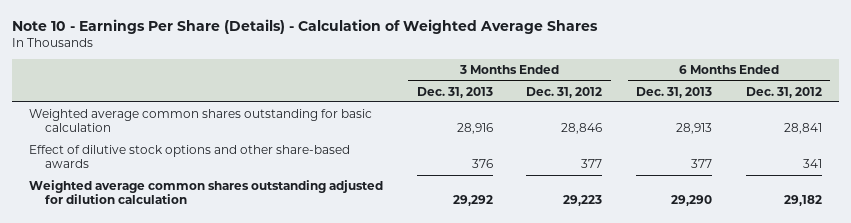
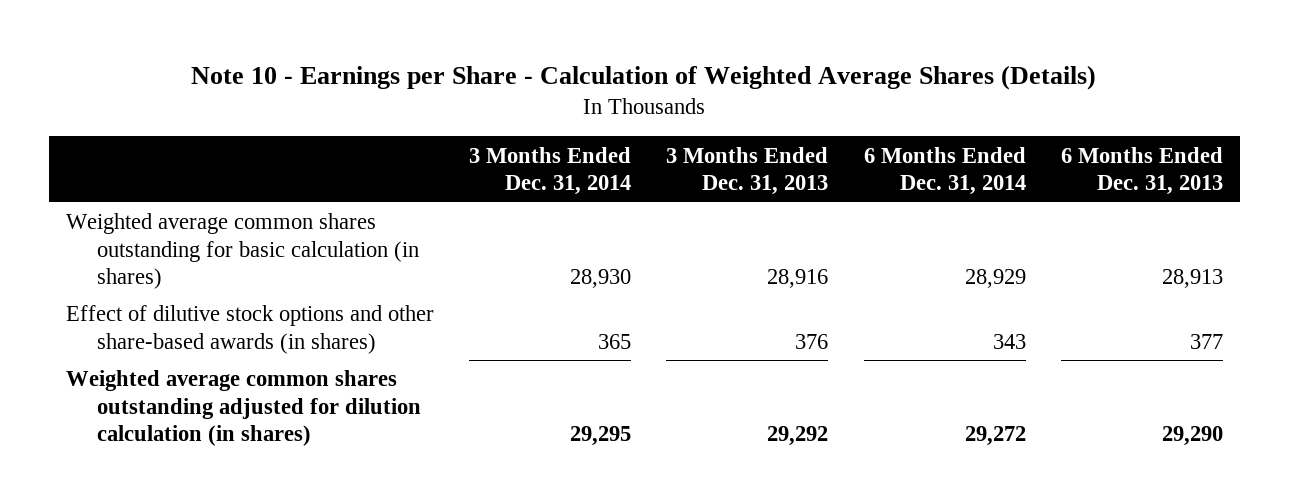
- Note 10 - Earnings Per Share (Details) - Calculation of Weighted Average Shares
+ Note 10 - Earnings per Share - Calculation of Weighted Average Shares (Details)
- | 3 Months Ended Dec. 31, 2013 | 3 Months Ended Dec. 31, 2012 | 6 Months Ended Dec. 31, 2013 | 6 Months Ended Dec. 31, 2012
+ | 3 Months Ended Dec. 31, 2014 | 3 Months Ended Dec. 31, 2013 | 6 Months Ended Dec. 31, 2014 | 6 Months Ended Dec. 31, 2013
- Weighted average common shares outstanding for basic calculation | 28,916 | 28,846 | 28,913 | 28,841
- Effect of dilutive stock options and other share-based awards | 376 | 377 | 377 | 341
- Weighted average common shares outstanding adjusted for dilution calculation | 29,292 | 29,223 | 29,290 | 29,182
+ Weighted average common shares outstanding for basic calculation (in shares) | 28,930 | 28,916 | 28,929 | 28,913
+ Effect of dilutive stock options and other share-based awards (in shares) | 365 | 376 | 343 | 377
+ Weighted average common shares outstanding adjusted for dilution calculation (in shares) | 29,295 | 29,292 | 29,272 | 29,290

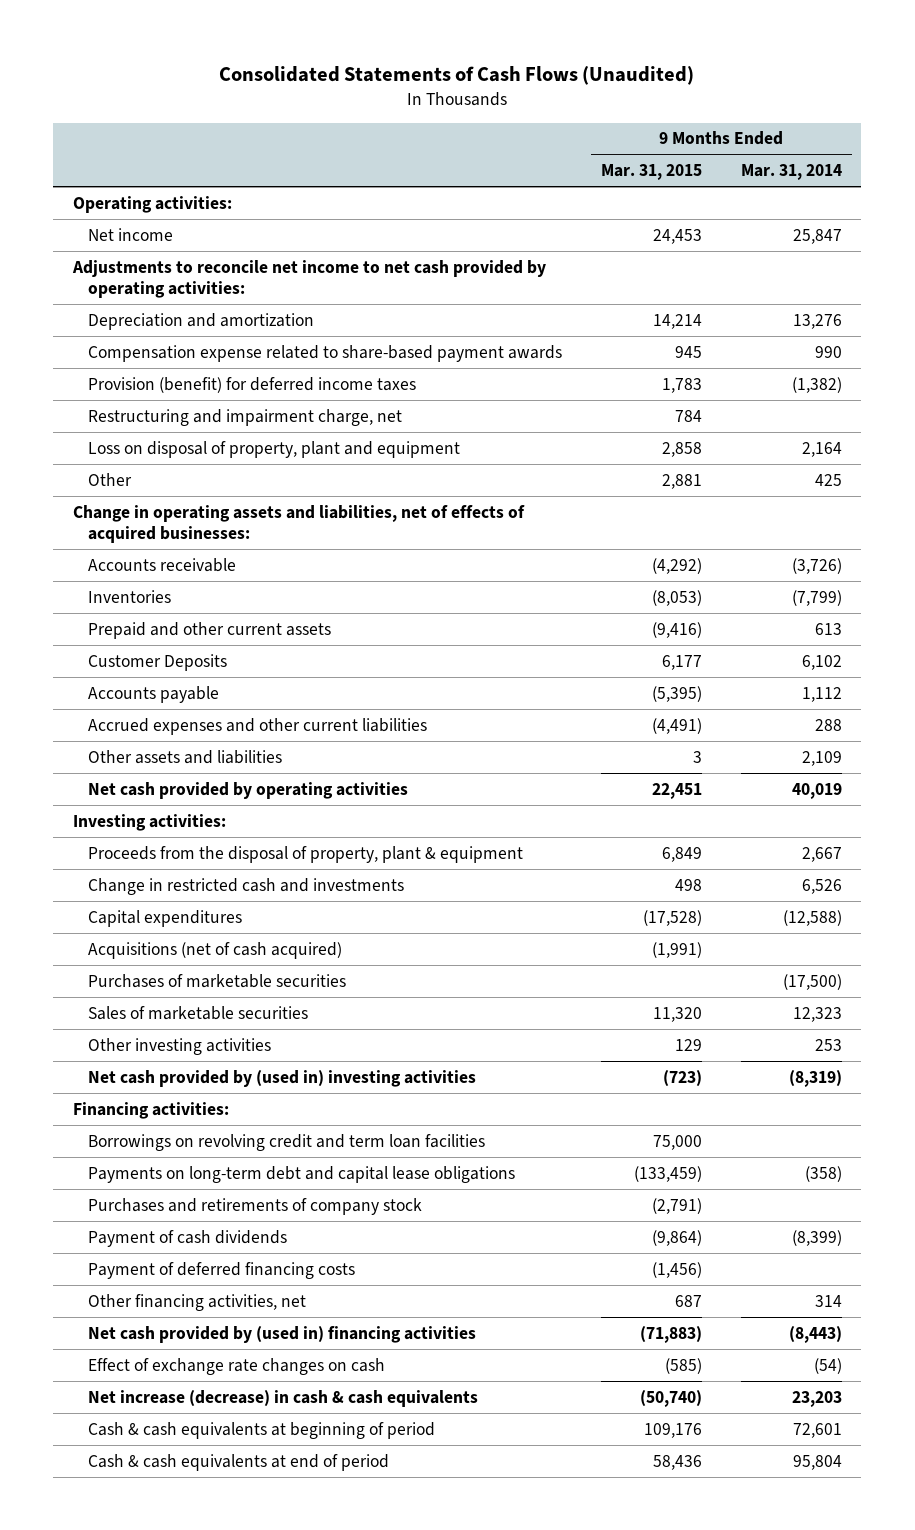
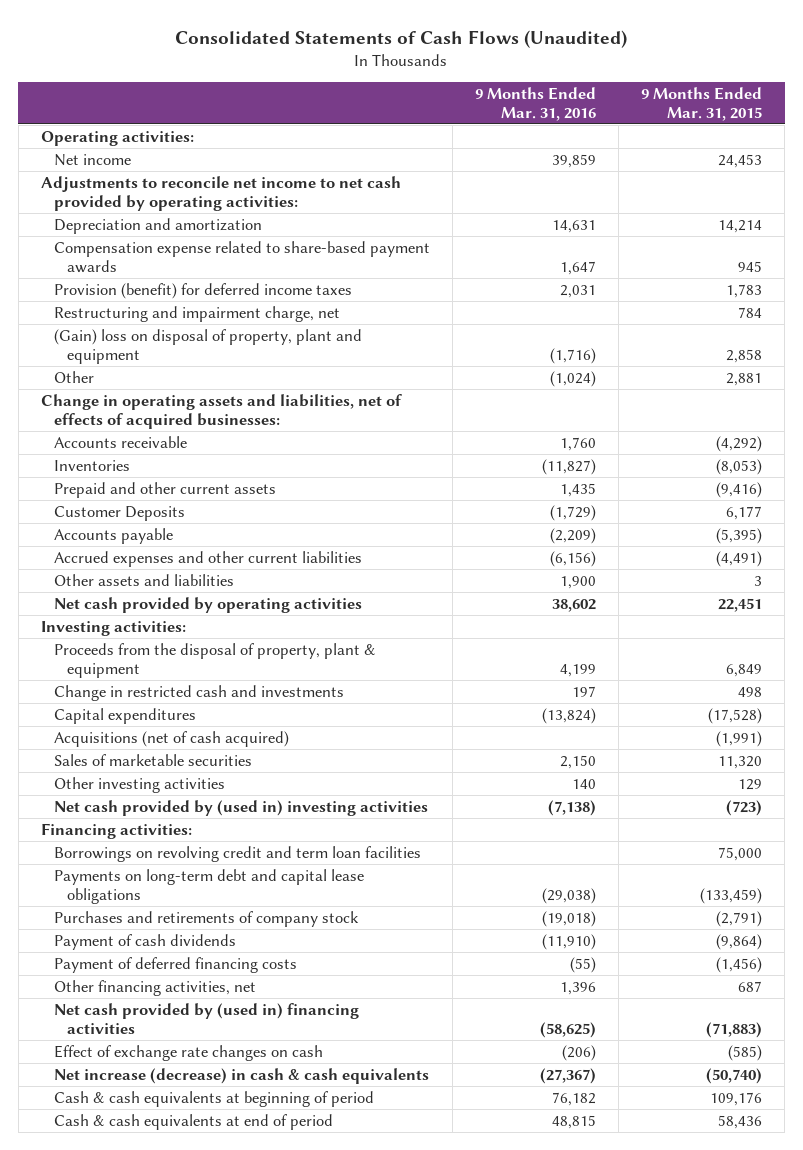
- | 9 Months Ended Mar. 31, 2015 | 9 Months Ended Mar. 31, 2014
+ | 9 Months Ended Mar. 31, 2016 | 9 Months Ended Mar. 31, 2015
- Loss on disposal of property, plant and equipment | 2,858 | 2,164
+ (Gain) loss on disposal of property, plant and equipment | (1,716) | 2,858
- Purchases of marketable securities | | (17,500)

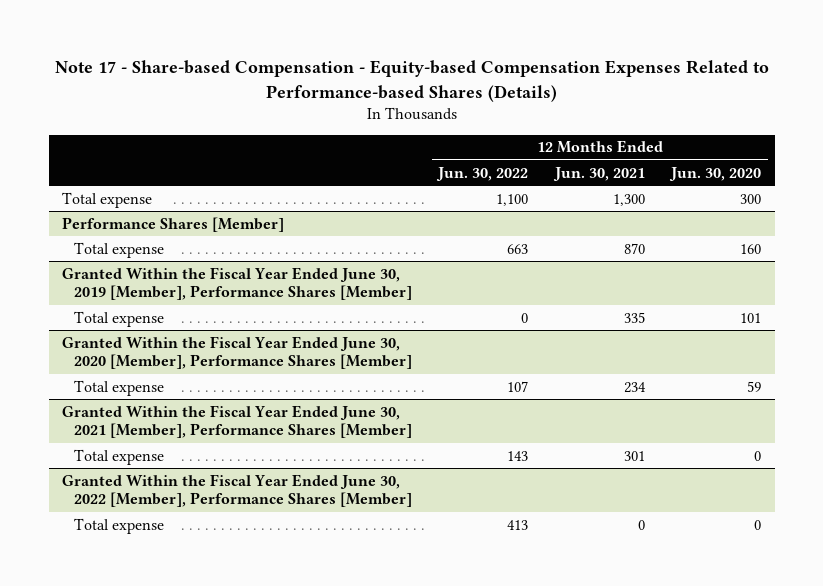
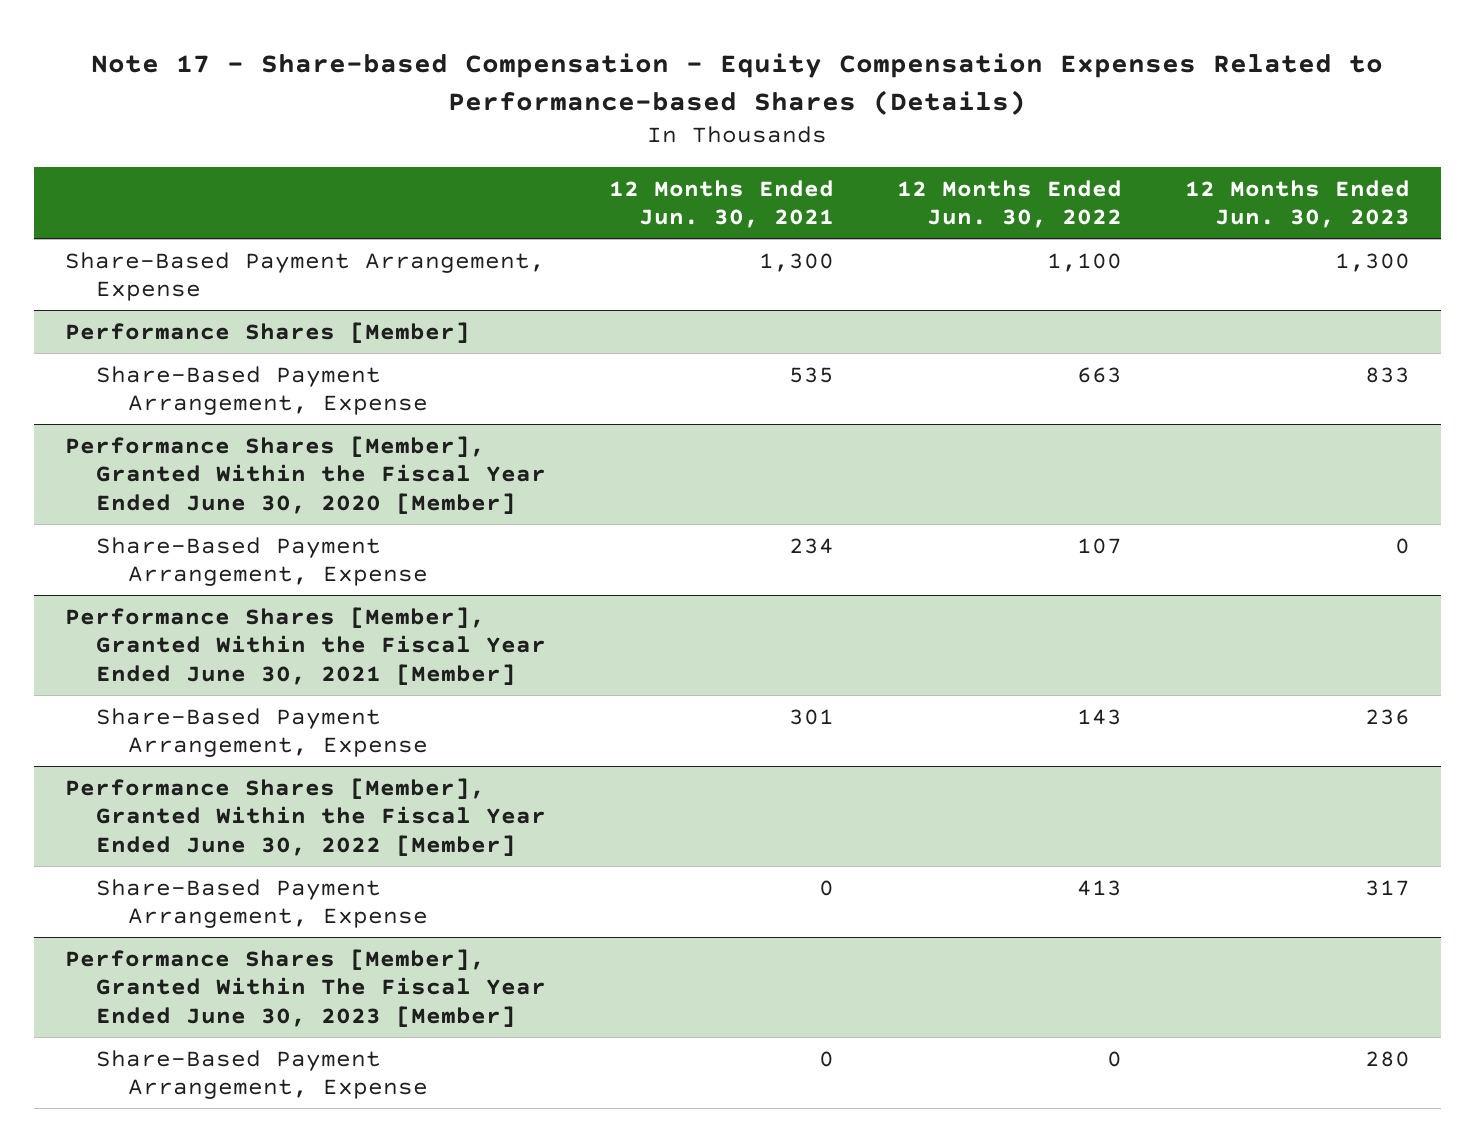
- Note 17 - Share-based Compensation - Equity-based Compensation Expenses Related to Performance-based Shares (Details)
+ Note 17 - Share-based Compensation - Equity Compensation Expenses Related to Performance-based Shares (Details)
- | 12 Months Ended Jun. 30, 2022 | 12 Months Ended Jun. 30, 2021 | 12 Months Ended Jun. 30, 2020
+ | 12 Months Ended Jun. 30, 2021 | 12 Months Ended Jun. 30, 2022 | 12 Months Ended Jun. 30, 2023
- Total expense | 1,100 | 1,300 | 300
+ Share-Based Payment Arrangement, Expense | 1,300 | 1,100 | 1,300
@ Performance Shares [Member]
- Total expense | 663 | 870 | 160
- Granted Within the Fiscal Year Ended June 30, 2019 [Member], Performance Shares [Member]
- Total expense | 0 | 335 | 101
- Granted Within the Fiscal Year Ended June 30, 2020 [Member], Performance Shares [Member]
- Total expense | 107 | 234 | 59
- Granted Within the Fiscal Year Ended June 30, 2021 [Member], Performance Shares [Member]
- Total expense | 143 | 301 | 0
- Granted Within the Fiscal Year Ended June 30, 2022 [Member], Performance Shares [Member]
- Total expense | 413 | 0 | 0
@ Performance Shares [Member]
+ Share-Based Payment Arrangement, Expense | 535 | 663 | 833
+ Performance Shares [Member], Granted Within the Fiscal Year Ended June 30, 2020 [Member]
+ Share-Based Payment Arrangement, Expense | 234 | 107 | 0
+ Performance Shares [Member], Granted Within the Fiscal Year Ended June 30, 2021 [Member]
+ Share-Based Payment Arrangement, Expense | 301 | 143 | 236
+ Performance Shares [Member], Granted Within the Fiscal Year Ended June 30, 2022 [Member]
+ Share-Based Payment Arrangement, Expense | 0 | 413 | 317
+ Performance Shares [Member], Granted Within The Fiscal Year Ended June 30, 2023 [Member]
+ Share-Based Payment Arrangement, Expense | 0 | 0 | 280

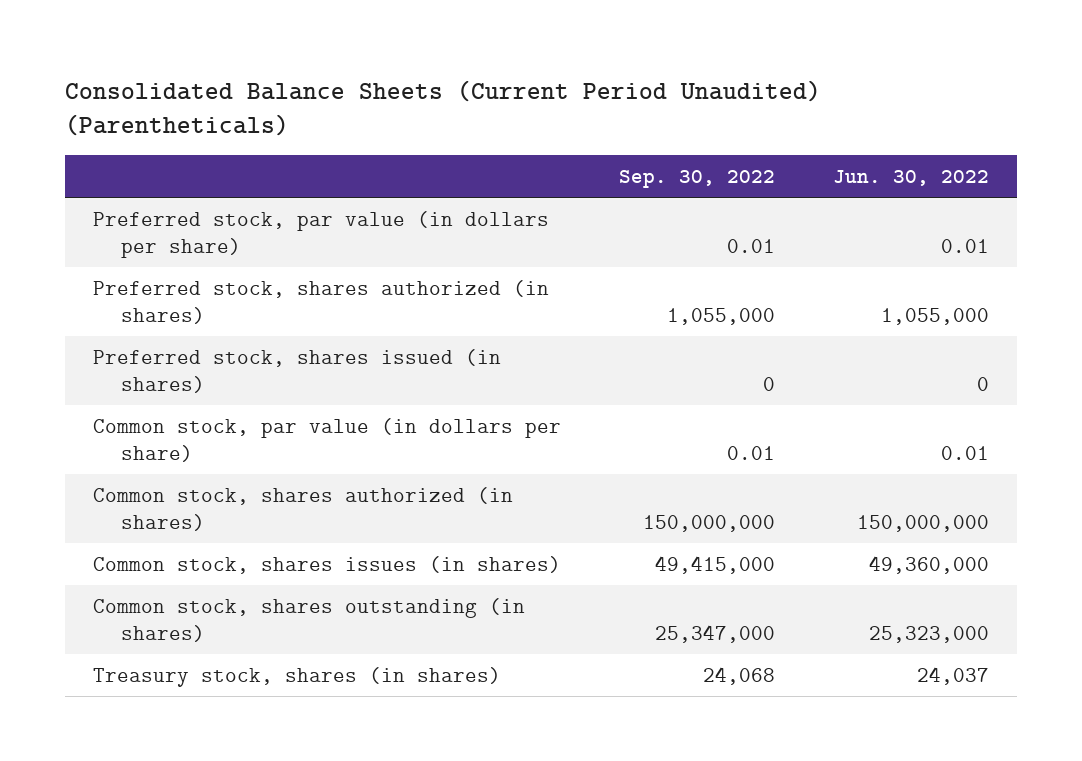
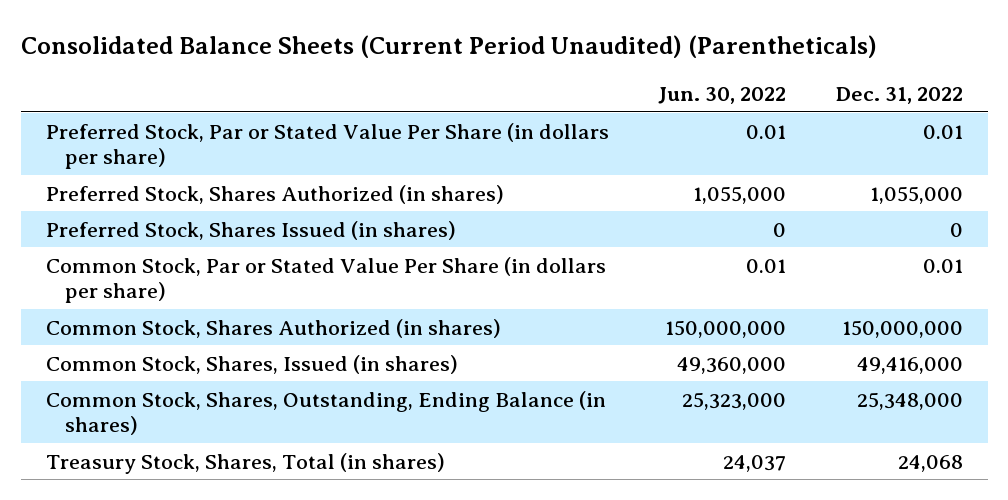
- | Sep. 30, 2022 | Jun. 30, 2022
+ | Jun. 30, 2022 | Dec. 31, 2022
- Preferred stock, par value (in dollars per share) | 0.01 | 0.01
- Preferred stock, shares authorized (in shares) | 1,055,000 | 1,055,000
- Preferred stock, shares issued (in shares) | 0 | 0
- Common stock, par value (in dollars per share) | 0.01 | 0.01
- Common stock, shares authorized (in shares) | 150,000,000 | 150,000,000
- Common stock, shares issues (in shares) | 49,415,000 | 49,360,000
- Common stock, shares outstanding (in shares) | 25,347,000 | 25,323,000
- Treasury stock, shares (in shares) | 24,068 | 24,037
+ Preferred Stock, Par or Stated Value Per Share (in dollars per share) | 0.01 | 0.01
+ Preferred Stock, Shares Authorized (in shares) | 1,055,000 | 1,055,000
+ Preferred Stock, Shares Issued (in shares) | 0 | 0
+ Common Stock, Par or Stated Value Per Share (in dollars per share) | 0.01 | 0.01
+ Common Stock, Shares Authorized (in shares) | 150,000,000 | 150,000,000
+ Common Stock, Shares, Issued (in shares) | 49,360,000 | 49,416,000
+ Common Stock, Shares, Outstanding, Ending Balance (in shares) | 25,323,000 | 25,348,000
+ Treasury Stock, Shares, Total (in shares) | 24,037 | 24,068

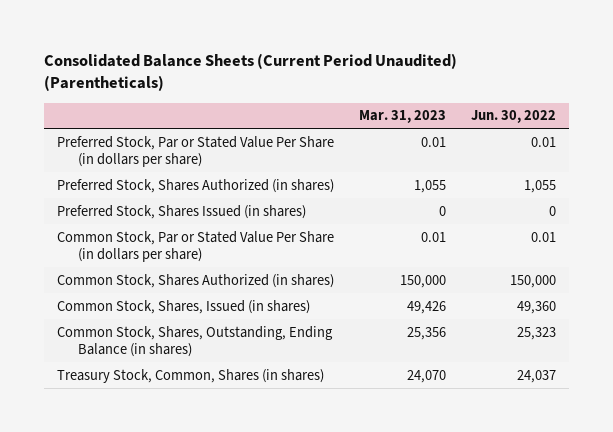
- | Jun. 30, 2022 | Dec. 31, 2022
+ | Mar. 31, 2023 | Jun. 30, 2022
- Preferred Stock, Shares Authorized (in shares) | 1,055,000 | 1,055,000
+ Preferred Stock, Shares Authorized (in shares) | 1,055 | 1,055
- Common Stock, Shares Authorized (in shares) | 150,000,000 | 150,000,000
- Common Stock, Shares, Issued (in shares) | 49,360,000 | 49,416,000
- Common Stock, Shares, Outstanding, Ending Balance (in shares) | 25,323,000 | 25,348,000
- Treasury Stock, Shares, Total (in shares) | 24,037 | 24,068
+ Common Stock, Shares Authorized (in shares) | 150,000 | 150,000
+ Common Stock, Shares, Issued (in shares) | 49,426 | 49,360
+ Common Stock, Shares, Outstanding, Ending Balance (in shares) | 25,356 | 25,323
+ Treasury Stock, Common, Shares (in shares) | 24,070 | 24,037

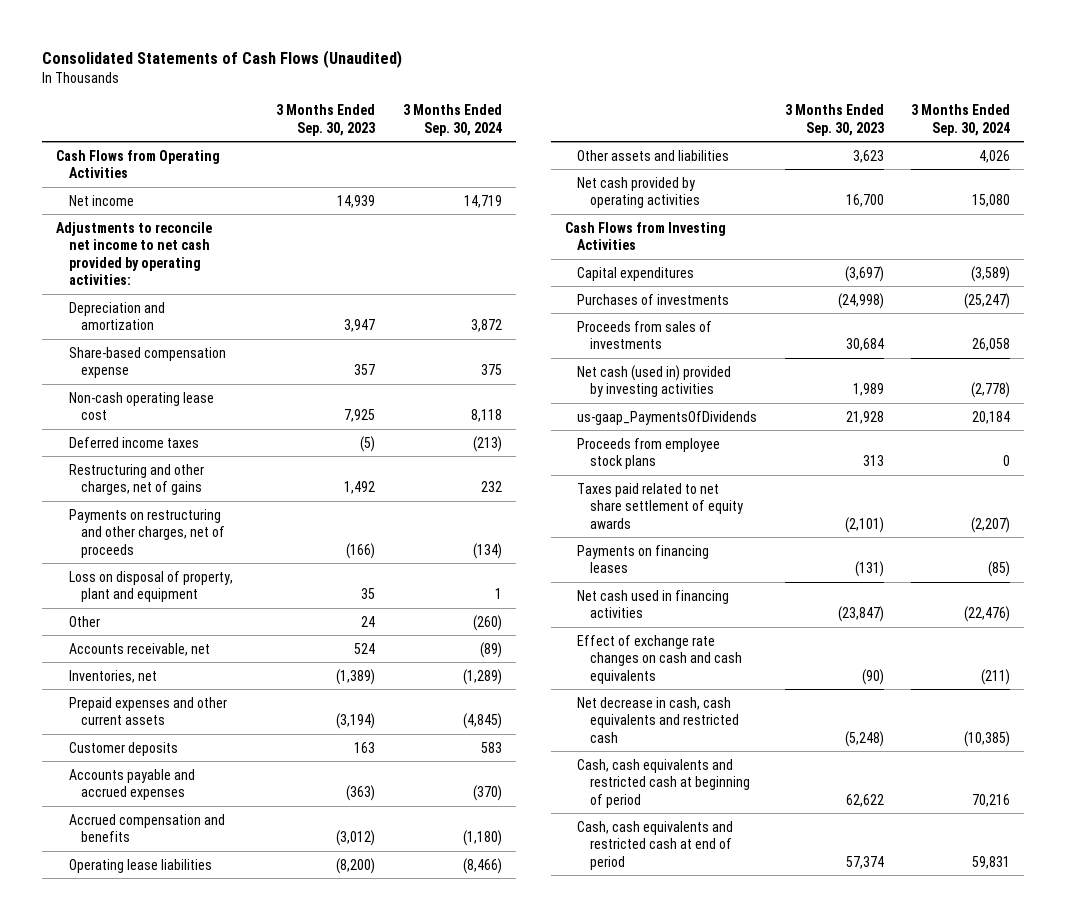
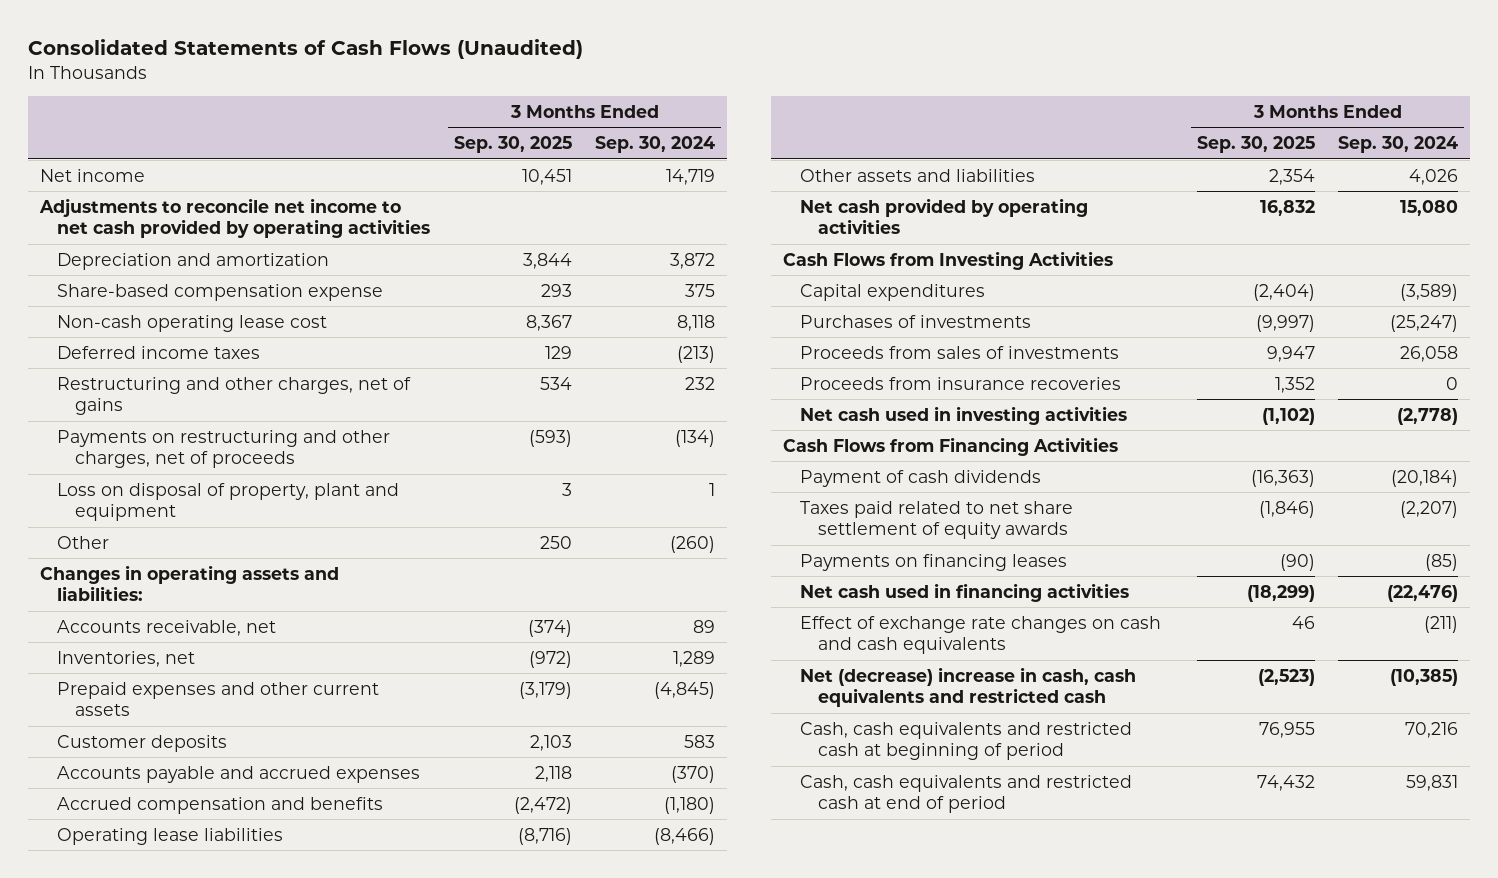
- | 3 Months Ended Sep. 30, 2023 | 3 Months Ended Sep. 30, 2024
+ | 3 Months Ended Sep. 30, 2025 | 3 Months Ended Sep. 30, 2024
- Cash Flows from Operating Activities
- Adjustments to reconcile net income to net cash provided by operating activities:
+ Adjustments to reconcile net income to net cash provided by operating activities
- Accounts receivable, net | 524 | (89)
- Inventories, net | (1,389) | (1,289)
+ Changes in operating assets and liabilities:
+ Accounts receivable, net | (374) | 89
+ Inventories, net | (972) | 1,289
- Net cash (used in) provided by investing activities | 1,989 | (2,778)
- us-gaap_PaymentsOfDividends | 21,928 | 20,184
- Proceeds from employee stock plans | 313 | 0
+ Proceeds from insurance recoveries | 1,352 | 0
+ Net cash used in investing activities | (1,102) | (2,778)
+ Cash Flows from Financing Activities
+ Payment of cash dividends | (16,363) | (20,184)
- Net decrease in cash, cash equivalents and restricted cash | (5,248) | (10,385)
+ Net (decrease) increase in cash, cash equivalents and restricted cash | (2,523) | (10,385)

